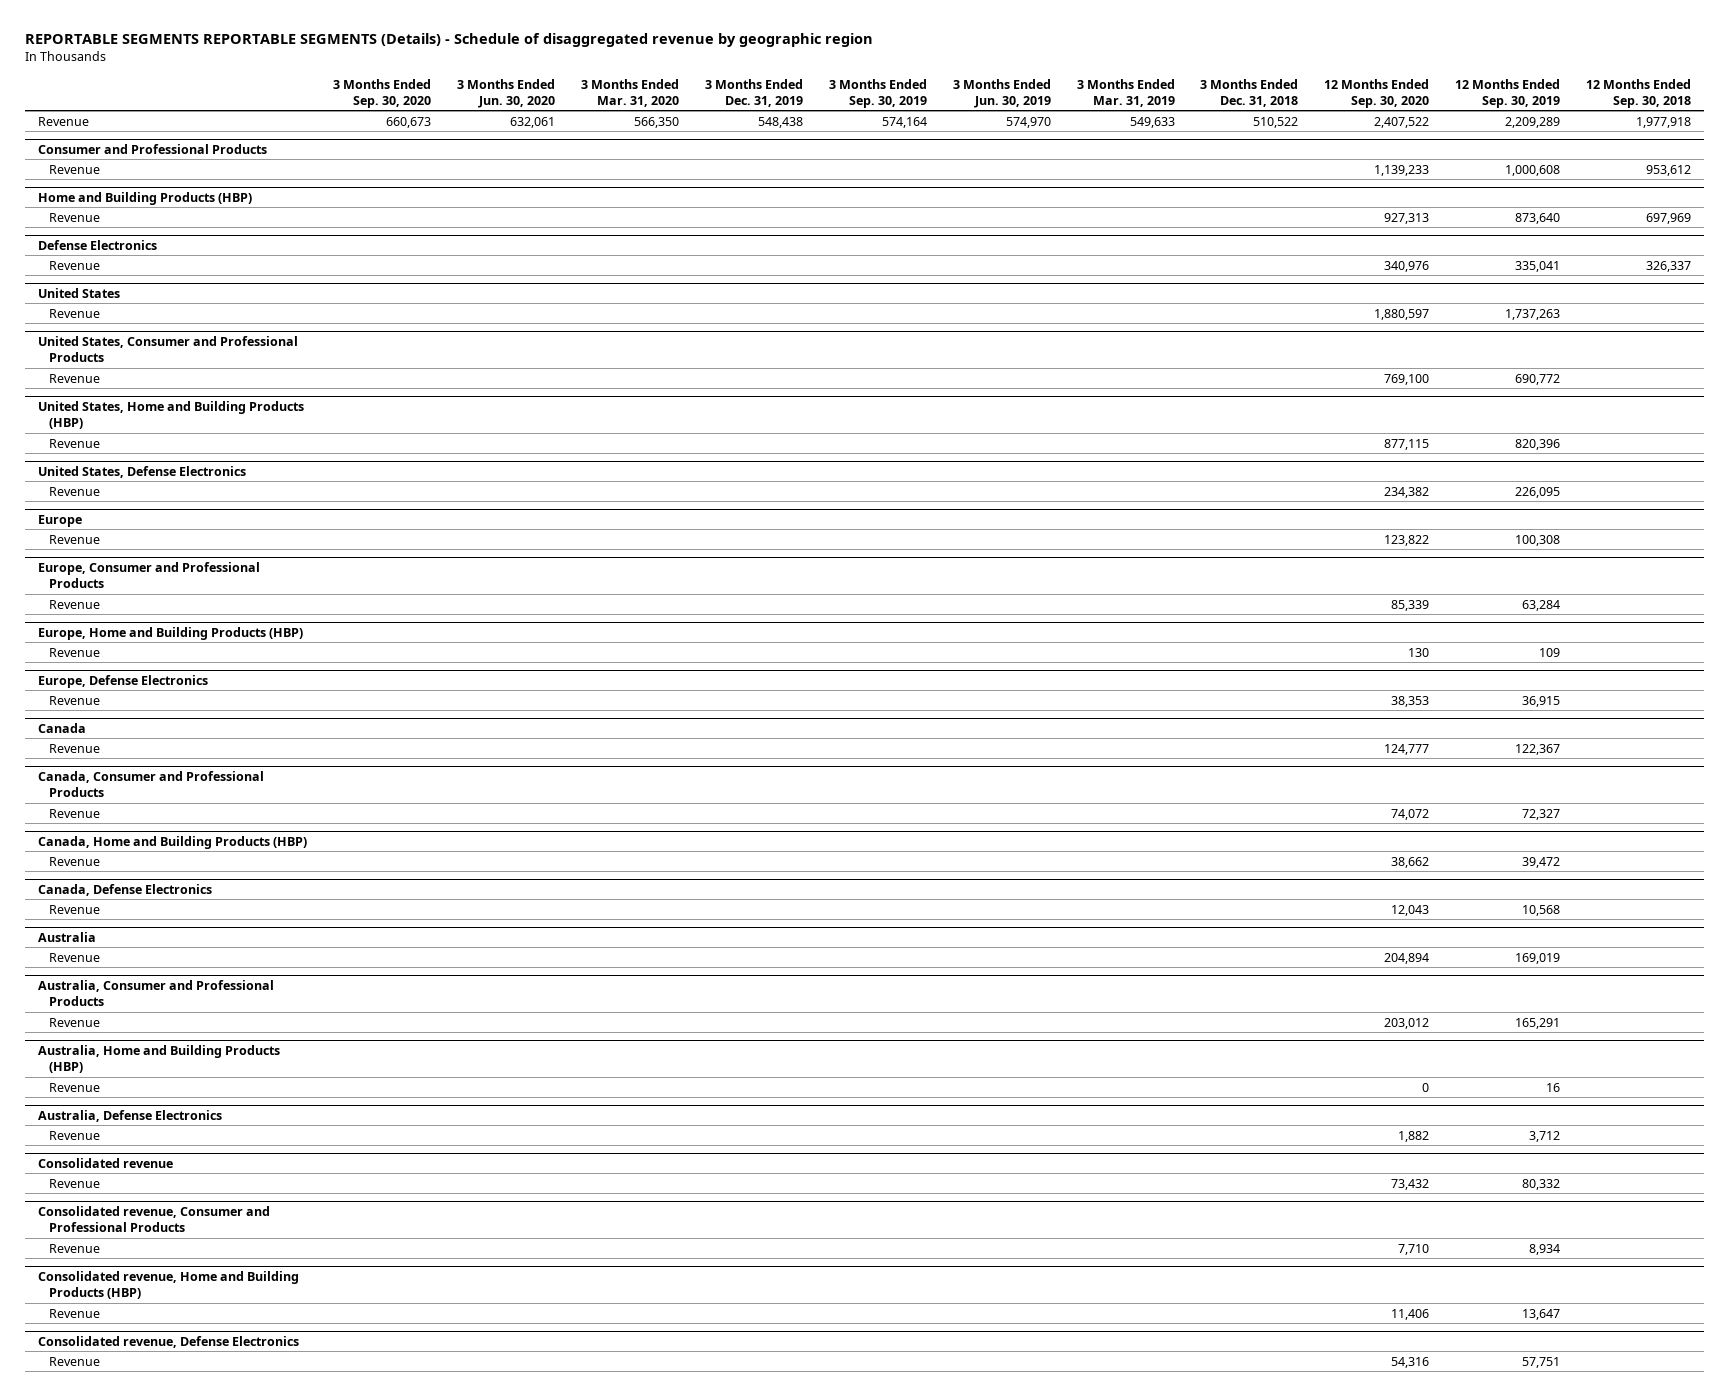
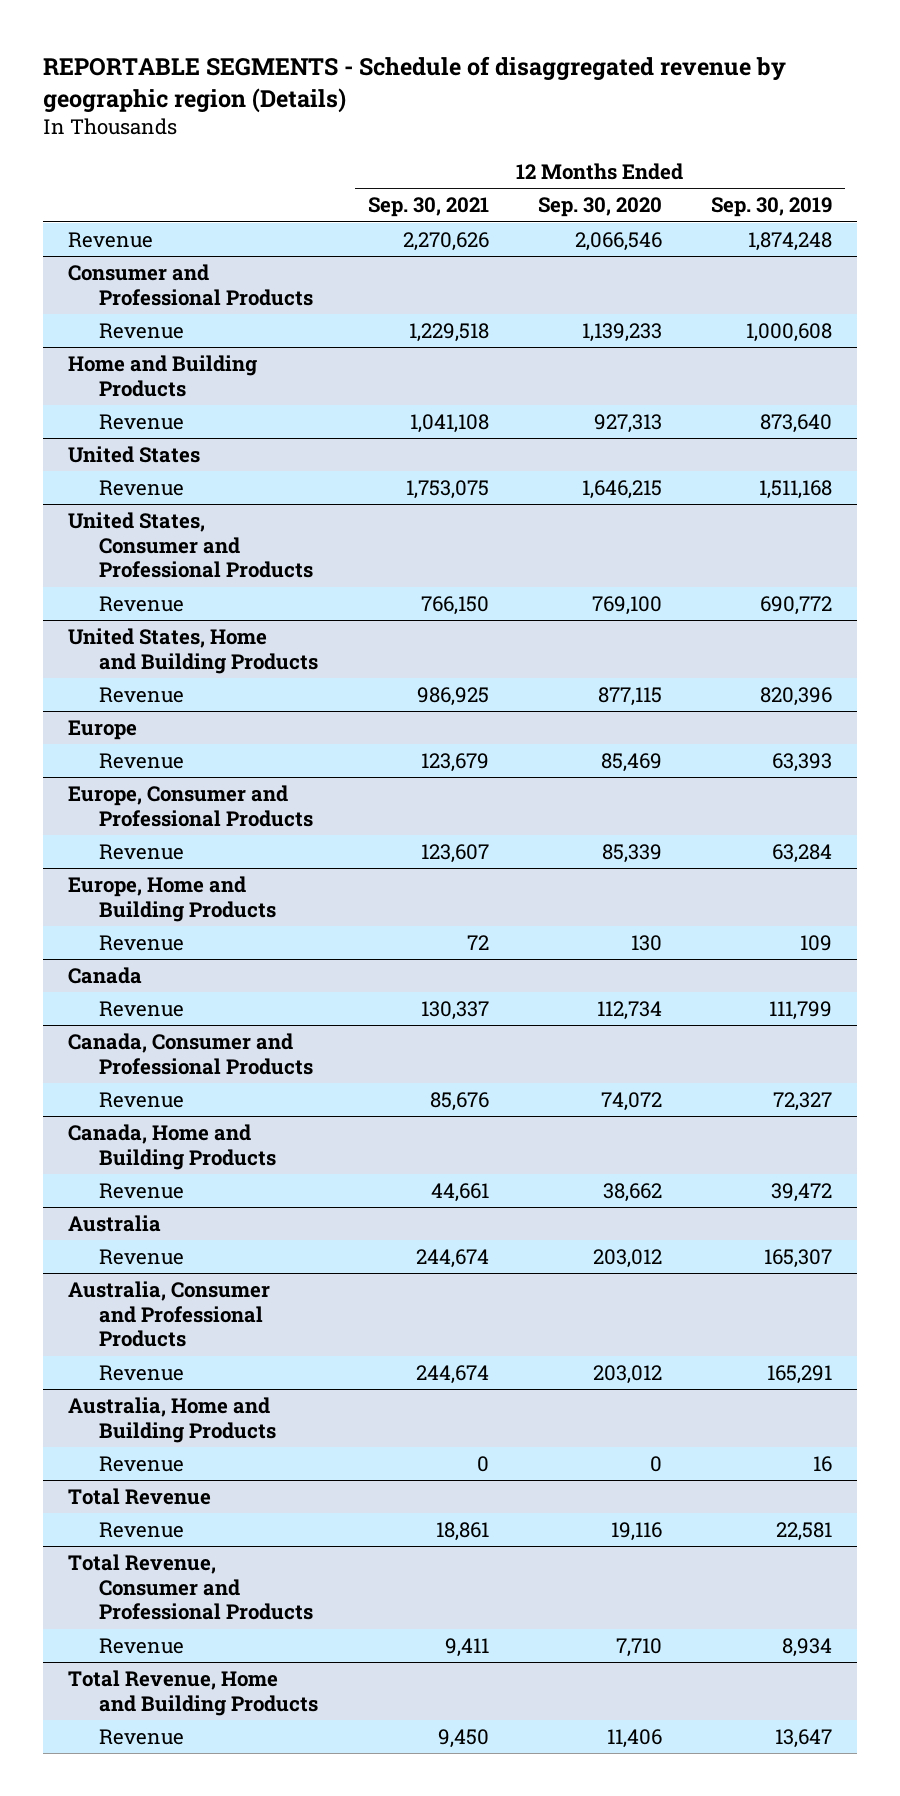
- REPORTABLE SEGMENTS REPORTABLE SEGMENTS (Details) - Schedule of disaggregated revenue by geographic region
+ REPORTABLE SEGMENTS - Schedule of disaggregated revenue by geographic region (Details)
- | 3 Months Ended Sep. 30, 2020 | 3 Months Ended Jun. 30, 2020 | 3 Months Ended Mar. 31, 2020 | 3 Months Ended Dec. 31, 2019 | 3 Months Ended Sep. 30, 2019 | 3 Months Ended Jun. 30, 2019 | 3 Months Ended Mar. 31, 2019 | 3 Months Ended Dec. 31, 2018 | 12 Months Ended Sep. 30, 2020 | 12 Months Ended Sep. 30, 2019 | 12 Months Ended Sep. 30, 2018
+ | 12 Months Ended Sep. 30, 2021 | 12 Months Ended Sep. 30, 2020 | 12 Months Ended Sep. 30, 2019
- Revenue | 660,673 | 632,061 | 566,350 | 548,438 | 574,164 | 574,970 | 549,633 | 510,522 | 2,407,522 | 2,209,289 | 1,977,918
+ Revenue | 2,270,626 | 2,066,546 | 1,874,248
- Home and Building Products (HBP)
+ Home and Building Products
- Defense Electronics
- Revenue | | | | | | | | | 340,976 | 335,041 | 326,337
@ United States
- Revenue | | | | | | | | | 1,880,597 | 1,737,263 |
+ Revenue | 1,753,075 | 1,646,215 | 1,511,168
- United States, Home and Building Products (HBP)
+ United States, Home and Building Products
- United States, Defense Electronics
- Revenue | | | | | | | | | 234,382 | 226,095 |
@ Europe
- Revenue | | | | | | | | | 123,822 | 100,308 |
+ Revenue | 123,679 | 85,469 | 63,393
- Europe, Home and Building Products (HBP)
+ Europe, Home and Building Products
- Europe, Defense Electronics
- Revenue | | | | | | | | | 38,353 | 36,915 |
@ Canada
- Revenue | | | | | | | | | 124,777 | 122,367 |
+ Revenue | 130,337 | 112,734 | 111,799
- Canada, Home and Building Products (HBP)
+ Canada, Home and Building Products
- Canada, Defense Electronics
- Revenue | | | | | | | | | 12,043 | 10,568 |
@ Australia
- Revenue | | | | | | | | | 204,894 | 169,019 |
+ Revenue | 244,674 | 203,012 | 165,307
- Australia, Home and Building Products (HBP)
+ Australia, Home and Building Products
- Australia, Defense Electronics
- Revenue | | | | | | | | | 1,882 | 3,712 |
- Consolidated revenue
- Revenue | | | | | | | | | 73,432 | 80,332 |
- Consolidated revenue, Consumer and Professional Products
+ Total Revenue
+ Revenue | 18,861 | 19,116 | 22,581
+ Total Revenue, Consumer and Professional Products
- Consolidated revenue, Home and Building Products (HBP)
+ Total Revenue, Home and Building Products
- Consolidated revenue, Defense Electronics
- Revenue | | | | | | | | | 54,316 | 57,751 |

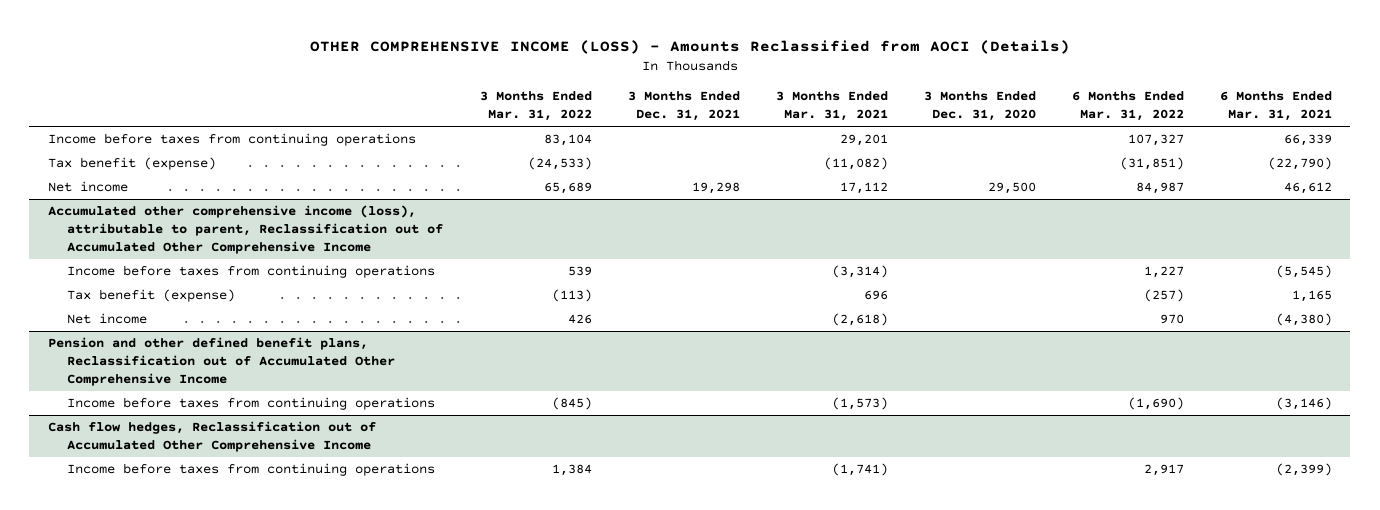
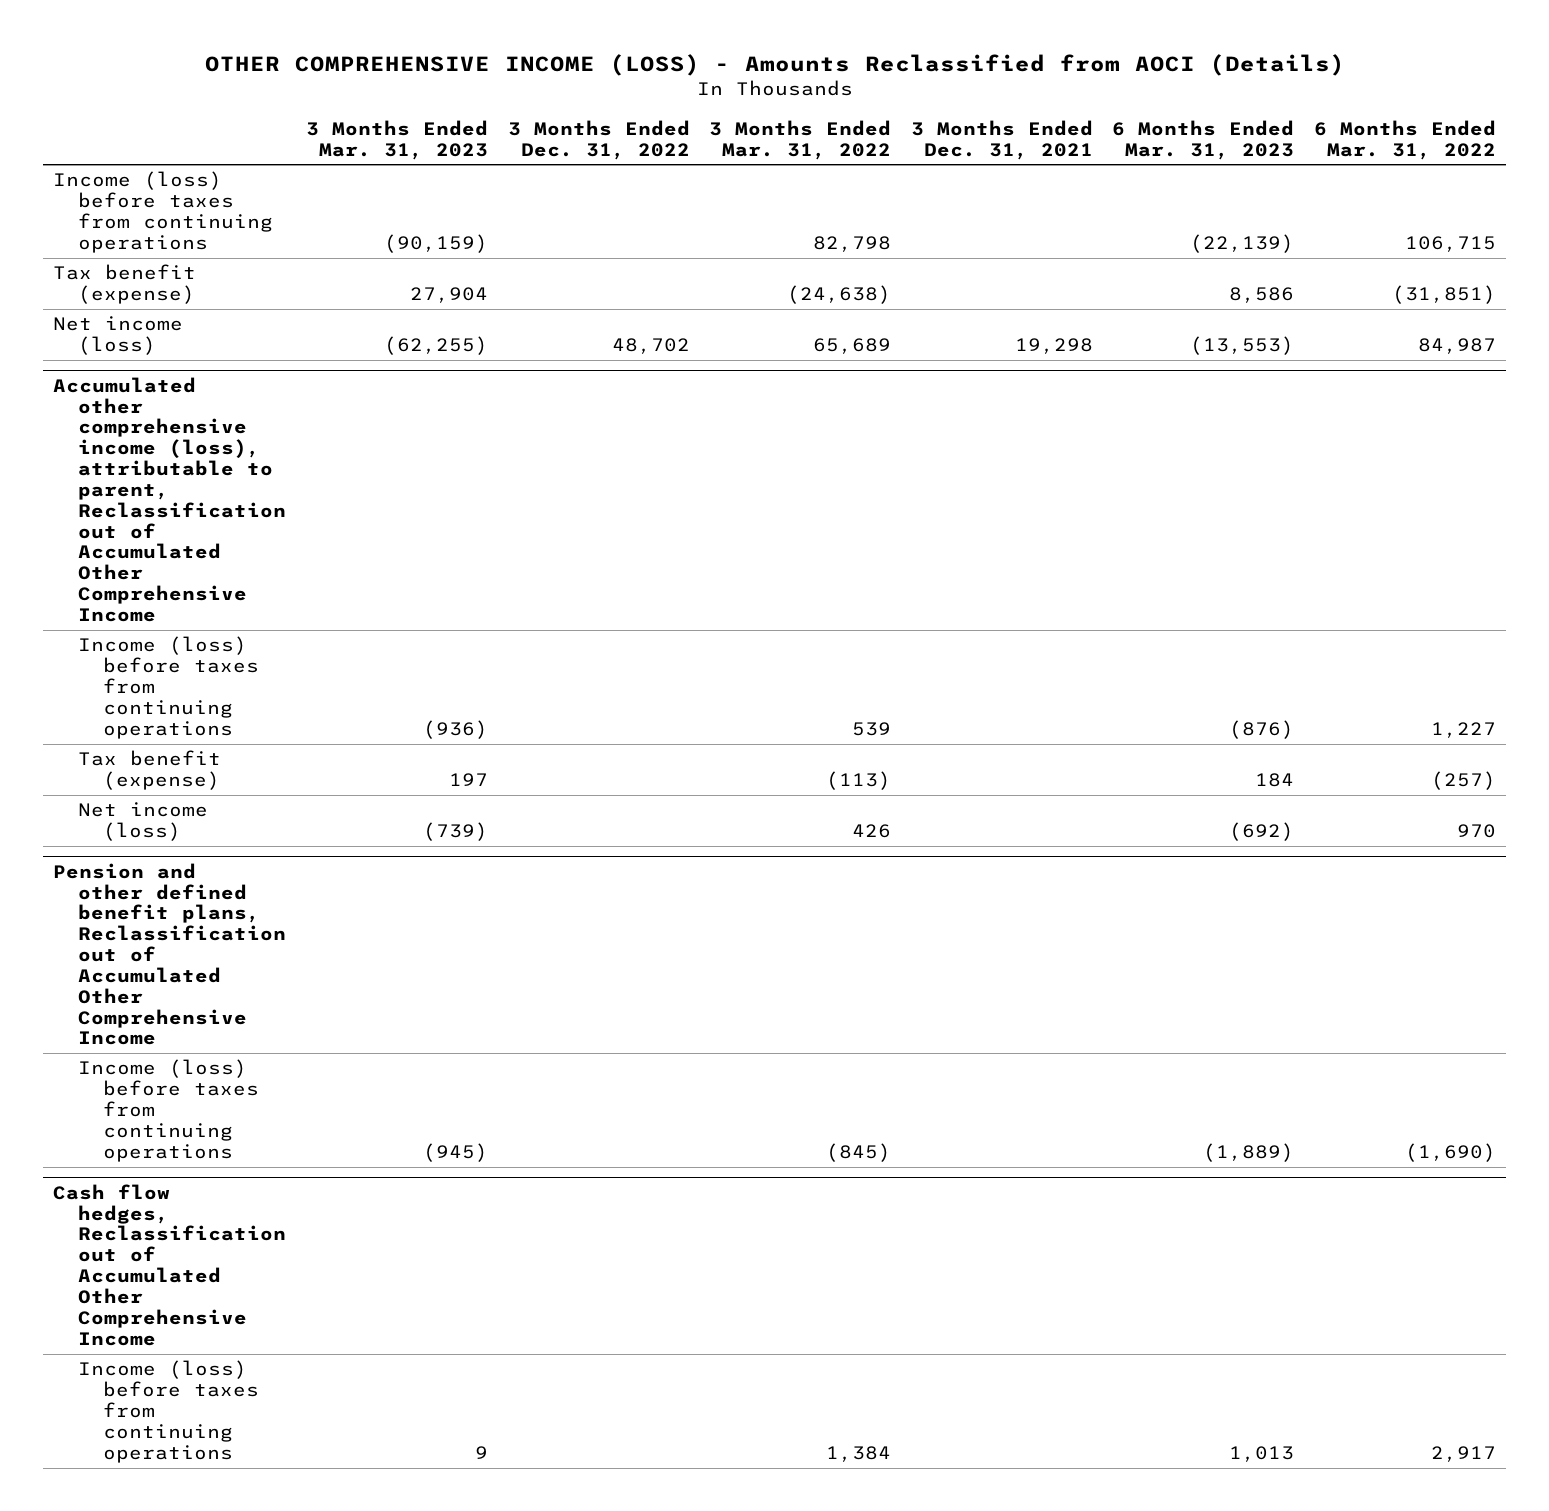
- | 3 Months Ended Mar. 31, 2022 | 3 Months Ended Dec. 31, 2021 | 3 Months Ended Mar. 31, 2021 | 3 Months Ended Dec. 31, 2020 | 6 Months Ended Mar. 31, 2022 | 6 Months Ended Mar. 31, 2021
+ | 3 Months Ended Mar. 31, 2023 | 3 Months Ended Dec. 31, 2022 | 3 Months Ended Mar. 31, 2022 | 3 Months Ended Dec. 31, 2021 | 6 Months Ended Mar. 31, 2023 | 6 Months Ended Mar. 31, 2022
- Income before taxes from continuing operations | 83,104 | | 29,201 | | 107,327 | 66,339
- Tax benefit (expense) | (24,533) | | (11,082) | | (31,851) | (22,790)
- Net income | 65,689 | 19,298 | 17,112 | 29,500 | 84,987 | 46,612
+ Income (loss) before taxes from continuing operations | (90,159) | | 82,798 | | (22,139) | 106,715
+ Tax benefit (expense) | 27,904 | | (24,638) | | 8,586 | (31,851)
+ Net income (loss) | (62,255) | 48,702 | 65,689 | 19,298 | (13,553) | 84,987
@ Accumulated other comprehensive income (loss), attributable to parent, Reclassification out of Accumulated Other Comprehensive Income
- Income before taxes from continuing operations | 539 | | (3,314) | | 1,227 | (5,545)
+ Income (loss) before taxes from continuing operations | (936) | | 539 | | (876) | 1,227
- Net income | 426 | | (2,618) | | 970 | (4,380)
+ Net income (loss) | (739) | | 426 | | (692) | 970
@ Pension and other defined benefit plans, Reclassification out of Accumulated Other Comprehensive Income
- Income before taxes from continuing operations | (845) | | (1,573) | | (1,690) | (3,146)
+ Income (loss) before taxes from continuing operations | (945) | | (845) | | (1,889) | (1,690)
@ Cash flow hedges, Reclassification out of Accumulated Other Comprehensive Income
- Income before taxes from continuing operations | 1,384 | | (1,741) | | 2,917 | (2,399)
+ Income (loss) before taxes from continuing operations | 9 | | 1,384 | | 1,013 | 2,917

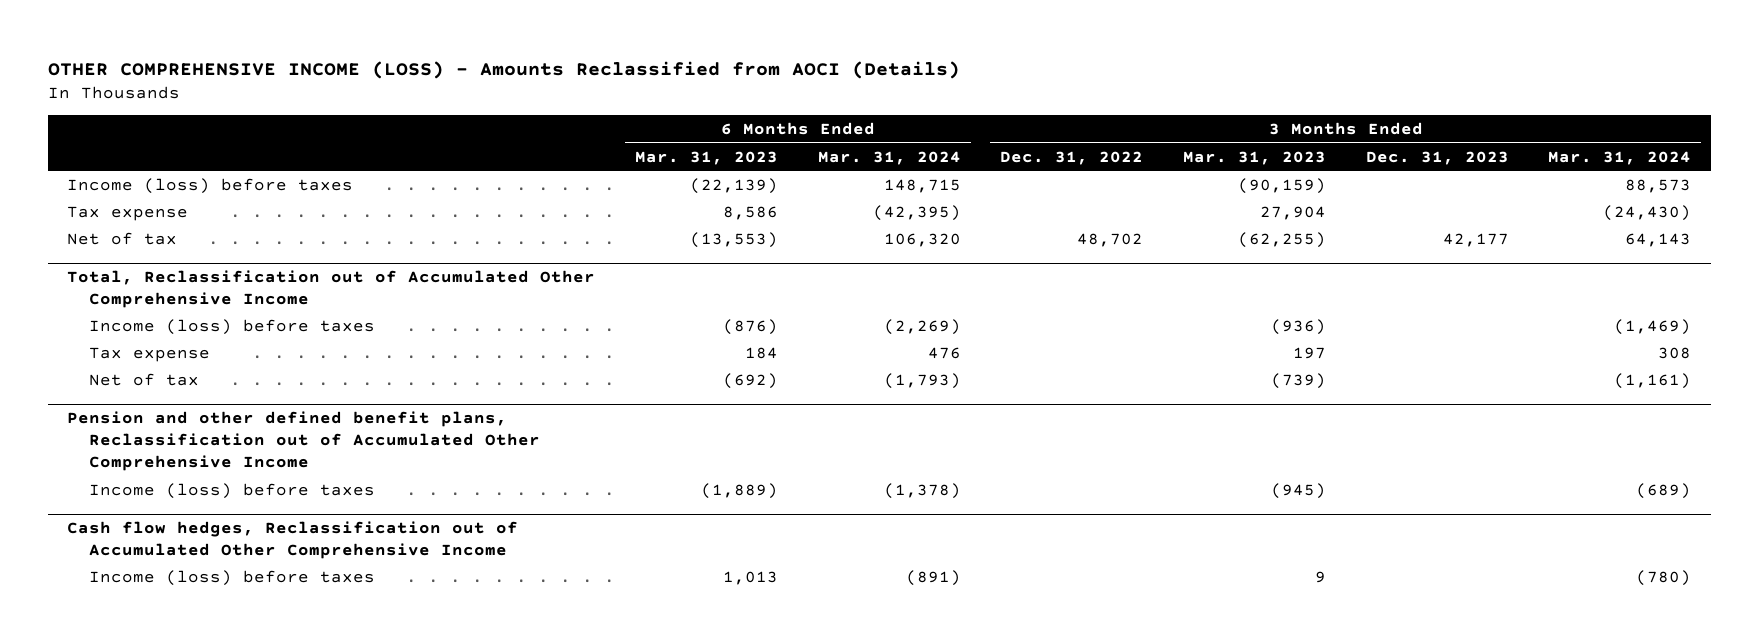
- | 3 Months Ended Mar. 31, 2023 | 3 Months Ended Dec. 31, 2022 | 3 Months Ended Mar. 31, 2022 | 3 Months Ended Dec. 31, 2021 | 6 Months Ended Mar. 31, 2023 | 6 Months Ended Mar. 31, 2022
+ | 6 Months Ended Mar. 31, 2023 | 6 Months Ended Mar. 31, 2024 | 3 Months Ended Dec. 31, 2022 | 3 Months Ended Mar. 31, 2023 | 3 Months Ended Dec. 31, 2023 | 3 Months Ended Mar. 31, 2024
- Income (loss) before taxes from continuing operations | (90,159) | | 82,798 | | (22,139) | 106,715
- Tax benefit (expense) | 27,904 | | (24,638) | | 8,586 | (31,851)
- Net income (loss) | (62,255) | 48,702 | 65,689 | 19,298 | (13,553) | 84,987
- Accumulated other comprehensive income (loss), attributable to parent, Reclassification out of Accumulated Other Comprehensive Income
- Income (loss) before taxes from continuing operations | (936) | | 539 | | (876) | 1,227
- Tax benefit (expense) | 197 | | (113) | | 184 | (257)
- Net income (loss) | (739) | | 426 | | (692) | 970
+ Income (loss) before taxes | (22,139) | 148,715 | | (90,159) | | 88,573
+ Tax expense | 8,586 | (42,395) | | 27,904 | | (24,430)
+ Net of tax | (13,553) | 106,320 | 48,702 | (62,255) | 42,177 | 64,143
+ Total, Reclassification out of Accumulated Other Comprehensive Income
+ Income (loss) before taxes | (876) | (2,269) | | (936) | | (1,469)
+ Tax expense | 184 | 476 | | 197 | | 308
+ Net of tax | (692) | (1,793) | | (739) | | (1,161)
@ Pension and other defined benefit plans, Reclassification out of Accumulated Other Comprehensive Income
- Income (loss) before taxes from continuing operations | (945) | | (845) | | (1,889) | (1,690)
+ Income (loss) before taxes | (1,889) | (1,378) | | (945) | | (689)
@ Cash flow hedges, Reclassification out of Accumulated Other Comprehensive Income
- Income (loss) before taxes from continuing operations | 9 | | 1,384 | | 1,013 | 2,917
+ Income (loss) before taxes | 1,013 | (891) | | 9 | | (780)

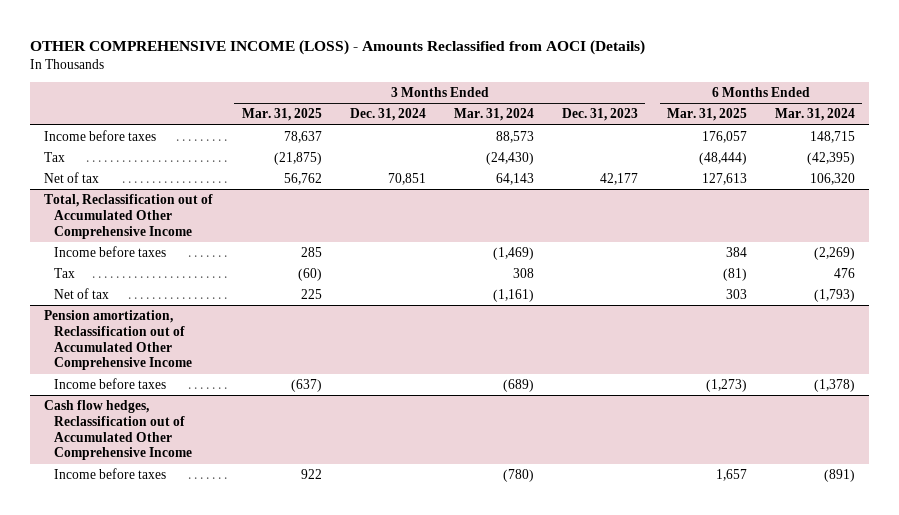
- | 6 Months Ended Mar. 31, 2023 | 6 Months Ended Mar. 31, 2024 | 3 Months Ended Dec. 31, 2022 | 3 Months Ended Mar. 31, 2023 | 3 Months Ended Dec. 31, 2023 | 3 Months Ended Mar. 31, 2024
+ | 3 Months Ended Mar. 31, 2025 | 3 Months Ended Dec. 31, 2024 | 3 Months Ended Mar. 31, 2024 | 3 Months Ended Dec. 31, 2023 | 6 Months Ended Mar. 31, 2025 | 6 Months Ended Mar. 31, 2024
- Income (loss) before taxes | (22,139) | 148,715 | | (90,159) | | 88,573
- Tax expense | 8,586 | (42,395) | | 27,904 | | (24,430)
+ Income before taxes | 78,637 | | 88,573 | | 176,057 | 148,715
+ Tax | (21,875) | | (24,430) | | (48,444) | (42,395)
@ Total, Reclassification out of Accumulated Other Comprehensive Income
- Income (loss) before taxes | (876) | (2,269) | | (936) | | (1,469)
- Tax expense | 184 | 476 | | 197 | | 308
+ Income before taxes | 285 | | (1,469) | | 384 | (2,269)
+ Tax | (60) | | 308 | | (81) | 476
- Pension and other defined benefit plans, Reclassification out of Accumulated Other Comprehensive Income
- Income (loss) before taxes | (1,889) | (1,378) | | (945) | | (689)
+ Pension amortization, Reclassification out of Accumulated Other Comprehensive Income
+ Income before taxes | (637) | | (689) | | (1,273) | (1,378)
@ Cash flow hedges, Reclassification out of Accumulated Other Comprehensive Income
- Income (loss) before taxes | 1,013 | (891) | | 9 | | (780)
+ Income before taxes | 922 | | (780) | | 1,657 | (891)

